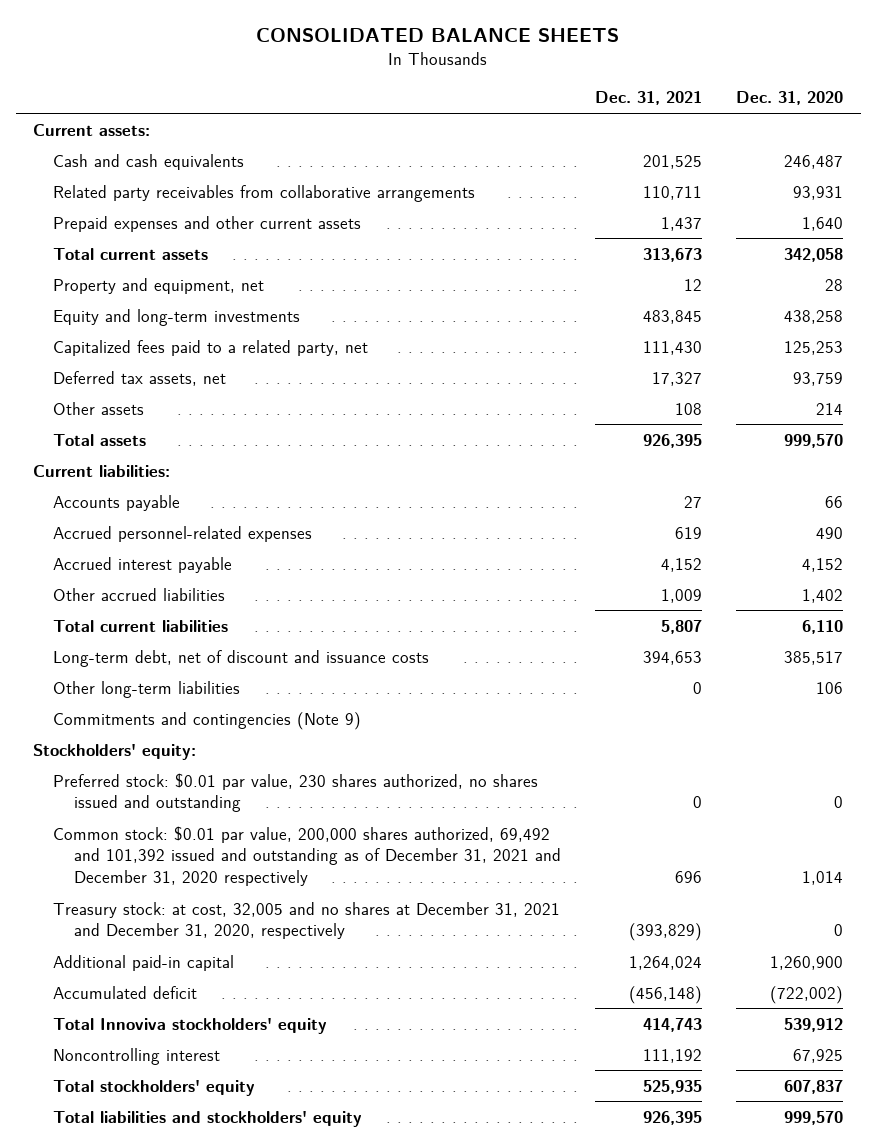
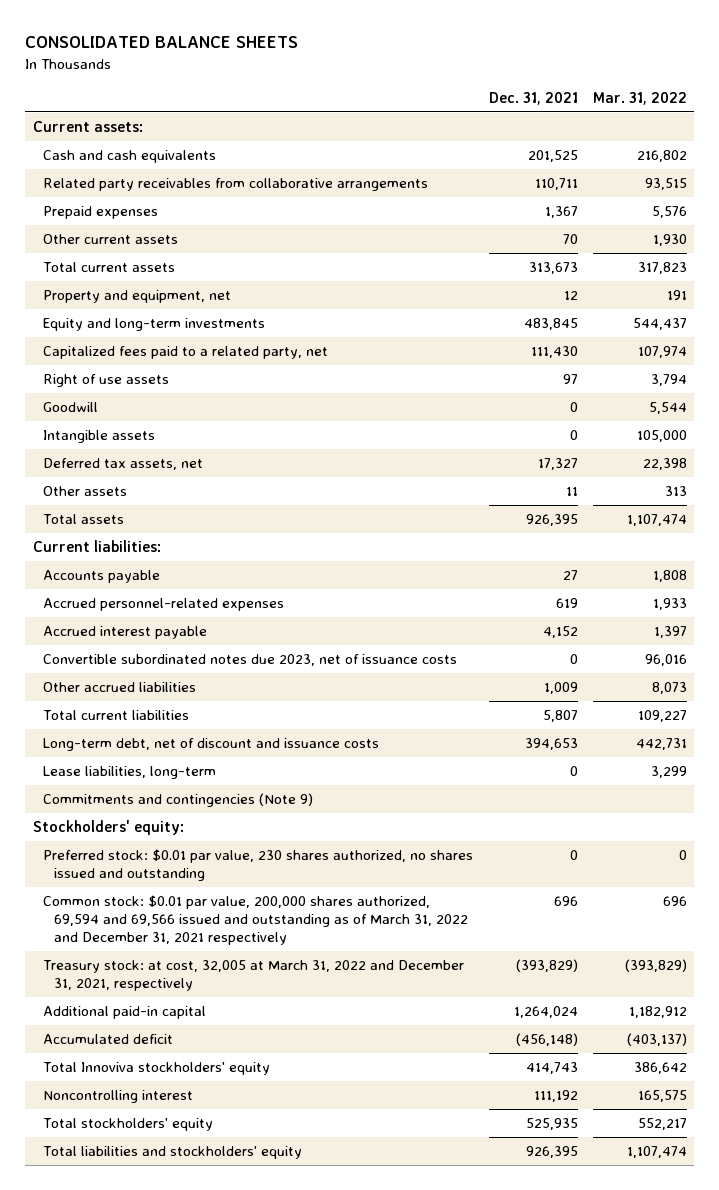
- | Dec. 31, 2021 | Dec. 31, 2020
+ | Dec. 31, 2021 | Mar. 31, 2022
- Prepaid expenses and other current assets | 1,437 | 1,640
+ Prepaid expenses | 1,367 | 5,576
+ Other current assets | 70 | 1,930
+ Right of use assets | 97 | 3,794
+ Goodwill | 0 | 5,544
+ Intangible assets | 0 | 105,000
- Other assets | 108 | 214
+ Other assets | 11 | 313
+ Convertible subordinated notes due 2023, net of issuance costs | 0 | 96,016
- Other long-term liabilities | 0 | 106
+ Lease liabilities, long-term | 0 | 3,299
- Common stock: $0.01 par value, 200,000 shares authorized, 69,492 and 101,392 issued and outstanding as of December 31, 2021 and December 31, 2020 respectively | 696 | 1,014
- Treasury stock: at cost, 32,005 and no shares at December 31, 2021 and December 31, 2020, respectively | (393,829) | 0
+ Common stock: $0.01 par value, 200,000 shares authorized, 69,594 and 69,566 issued and outstanding as of March 31, 2022 and December 31, 2021 respectively | 696 | 696
+ Treasury stock: at cost, 32,005 at March 31, 2022 and December 31, 2021, respectively | (393,829) | (393,829)

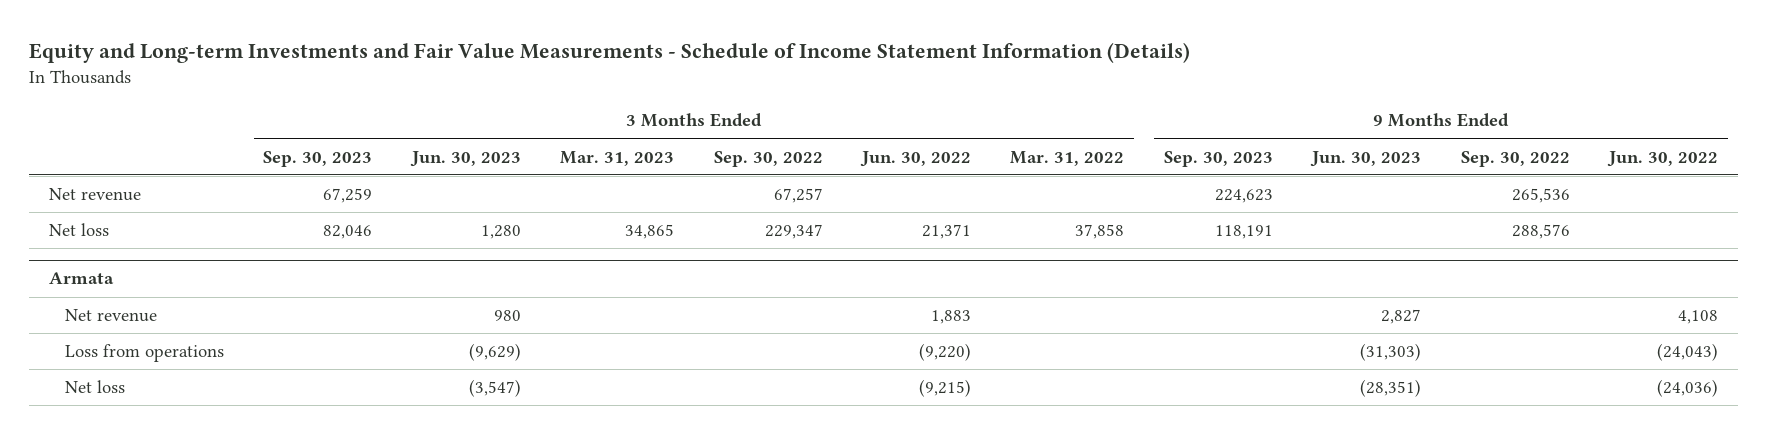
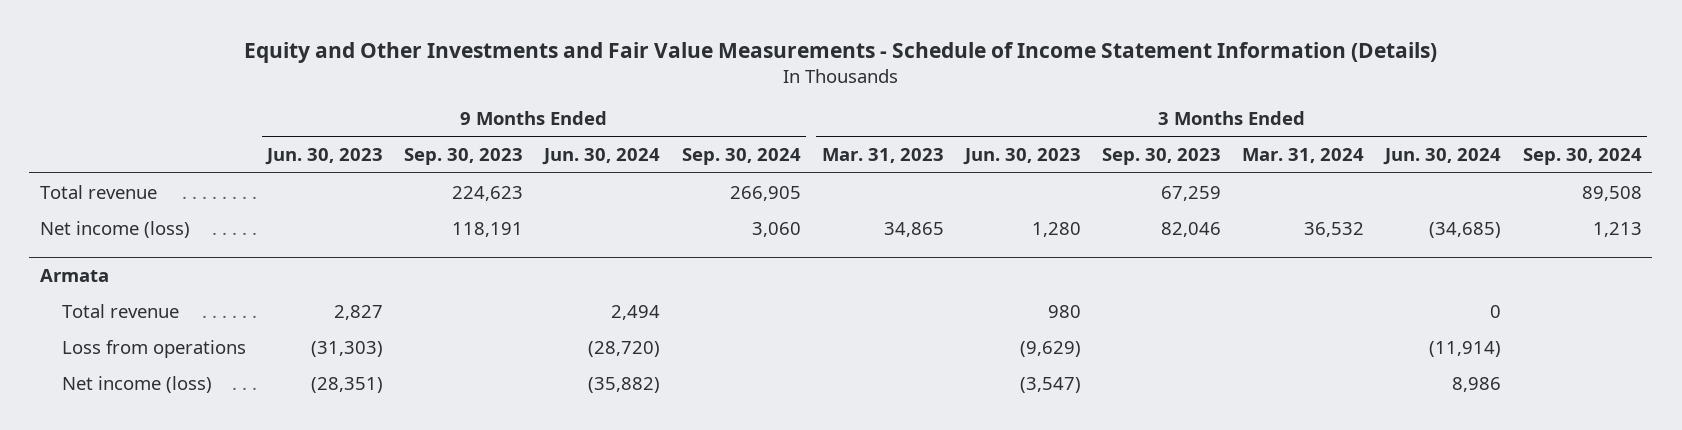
- Equity and Long-term Investments and Fair Value Measurements - Schedule of Income Statement Information (Details)
+ Equity and Other Investments and Fair Value Measurements - Schedule of Income Statement Information (Details)
- | 3 Months Ended Sep. 30, 2023 | 3 Months Ended Jun. 30, 2023 | 3 Months Ended Mar. 31, 2023 | 3 Months Ended Sep. 30, 2022 | 3 Months Ended Jun. 30, 2022 | 3 Months Ended Mar. 31, 2022 | 9 Months Ended Sep. 30, 2023 | 9 Months Ended Jun. 30, 2023 | 9 Months Ended Sep. 30, 2022 | 9 Months Ended Jun. 30, 2022
+ | 9 Months Ended Jun. 30, 2023 | 9 Months Ended Sep. 30, 2023 | 9 Months Ended Jun. 30, 2024 | 9 Months Ended Sep. 30, 2024 | 3 Months Ended Mar. 31, 2023 | 3 Months Ended Jun. 30, 2023 | 3 Months Ended Sep. 30, 2023 | 3 Months Ended Mar. 31, 2024 | 3 Months Ended Jun. 30, 2024 | 3 Months Ended Sep. 30, 2024
- Net revenue | 67,259 | | | 67,257 | | | 224,623 | | 265,536 |
- Net loss | 82,046 | 1,280 | 34,865 | 229,347 | 21,371 | 37,858 | 118,191 | | 288,576 |
+ Total revenue | | 224,623 | | 266,905 | | | 67,259 | | | 89,508
+ Net income (loss) | | 118,191 | | 3,060 | 34,865 | 1,280 | 82,046 | 36,532 | (34,685) | 1,213
@ Armata
- Net revenue | | 980 | | | 1,883 | | | 2,827 | | 4,108
+ Total revenue | 2,827 | | 2,494 | | | 980 | | | 0 |
- Net loss | | (3,547) | | | (9,215) | | | (28,351) | | (24,036)
+ Net income (loss) | (28,351) | | (35,882) | | | (3,547) | | | 8,986 |

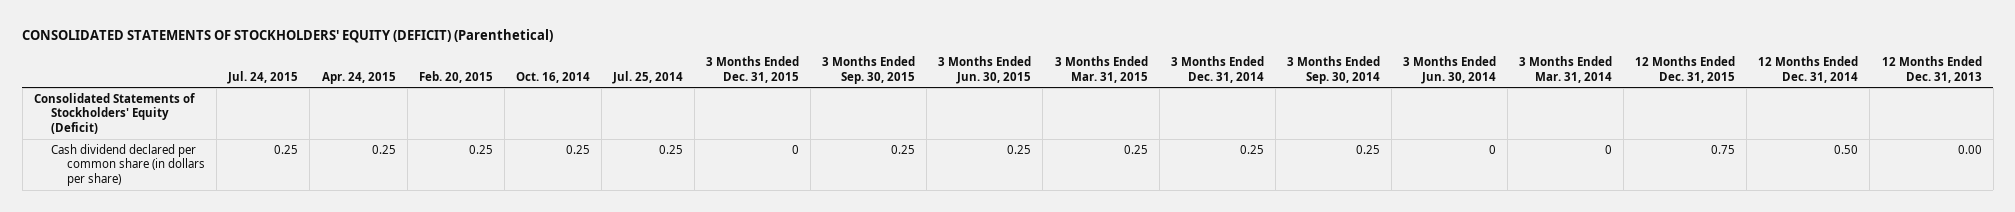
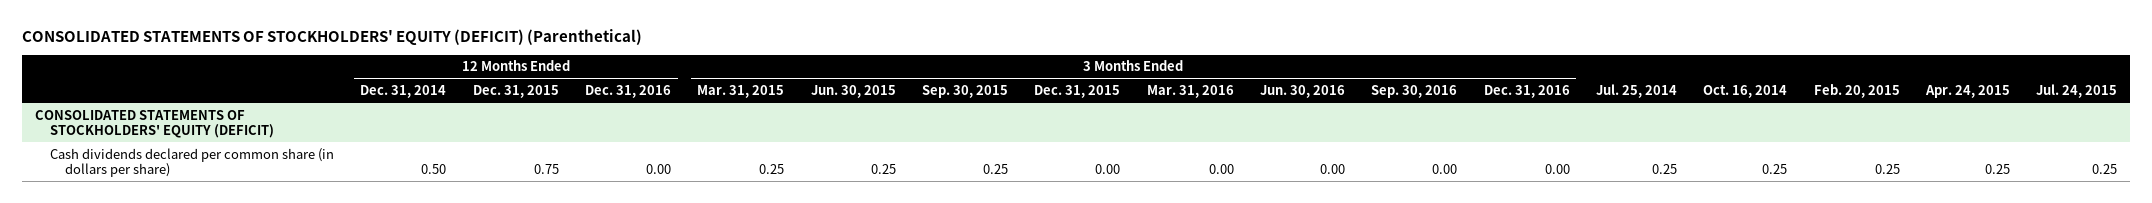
- | Jul. 24, 2015 | Apr. 24, 2015 | Feb. 20, 2015 | Oct. 16, 2014 | Jul. 25, 2014 | 3 Months Ended Dec. 31, 2015 | 3 Months Ended Sep. 30, 2015 | 3 Months Ended Jun. 30, 2015 | 3 Months Ended Mar. 31, 2015 | 3 Months Ended Dec. 31, 2014 | 3 Months Ended Sep. 30, 2014 | 3 Months Ended Jun. 30, 2014 | 3 Months Ended Mar. 31, 2014 | 12 Months Ended Dec. 31, 2015 | 12 Months Ended Dec. 31, 2014 | 12 Months Ended Dec. 31, 2013
+ | 12 Months Ended Dec. 31, 2014 | 12 Months Ended Dec. 31, 2015 | 12 Months Ended Dec. 31, 2016 | 3 Months Ended Mar. 31, 2015 | 3 Months Ended Jun. 30, 2015 | 3 Months Ended Sep. 30, 2015 | 3 Months Ended Dec. 31, 2015 | 3 Months Ended Mar. 31, 2016 | 3 Months Ended Jun. 30, 2016 | 3 Months Ended Sep. 30, 2016 | 3 Months Ended Dec. 31, 2016 | Jul. 25, 2014 | Oct. 16, 2014 | Feb. 20, 2015 | Apr. 24, 2015 | Jul. 24, 2015
- Consolidated Statements of Stockholders' Equity (Deficit)
- Cash dividend declared per common share (in dollars per share) | 0.25 | 0.25 | 0.25 | 0.25 | 0.25 | 0 | 0.25 | 0.25 | 0.25 | 0.25 | 0.25 | 0 | 0 | 0.75 | 0.50 | 0.00
+ CONSOLIDATED STATEMENTS OF STOCKHOLDERS' EQUITY (DEFICIT)
+ Cash dividends declared per common share (in dollars per share) | 0.50 | 0.75 | 0.00 | 0.25 | 0.25 | 0.25 | 0.00 | 0.00 | 0.00 | 0.00 | 0.00 | 0.25 | 0.25 | 0.25 | 0.25 | 0.25

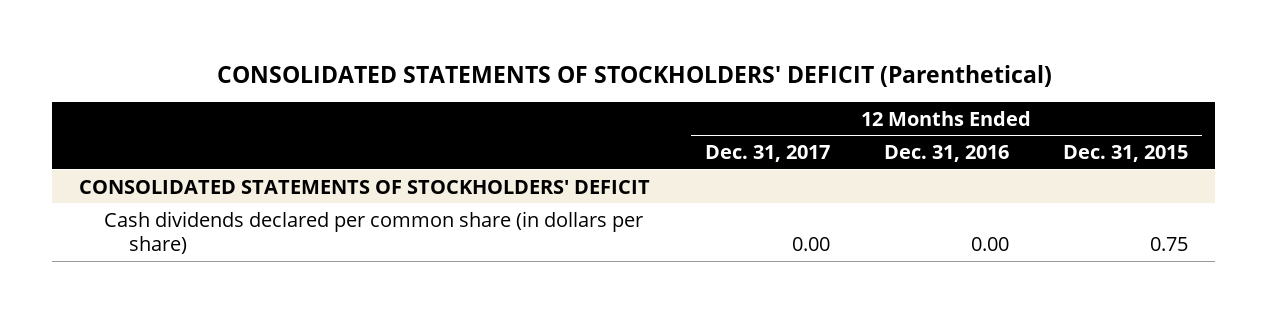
- CONSOLIDATED STATEMENTS OF STOCKHOLDERS' EQUITY (DEFICIT) (Parenthetical)
+ CONSOLIDATED STATEMENTS OF STOCKHOLDERS' DEFICIT (Parenthetical)
- | 12 Months Ended Dec. 31, 2014 | 12 Months Ended Dec. 31, 2015 | 12 Months Ended Dec. 31, 2016 | 3 Months Ended Mar. 31, 2015 | 3 Months Ended Jun. 30, 2015 | 3 Months Ended Sep. 30, 2015 | 3 Months Ended Dec. 31, 2015 | 3 Months Ended Mar. 31, 2016 | 3 Months Ended Jun. 30, 2016 | 3 Months Ended Sep. 30, 2016 | 3 Months Ended Dec. 31, 2016 | Jul. 25, 2014 | Oct. 16, 2014 | Feb. 20, 2015 | Apr. 24, 2015 | Jul. 24, 2015
+ | 12 Months Ended Dec. 31, 2017 | 12 Months Ended Dec. 31, 2016 | 12 Months Ended Dec. 31, 2015
- CONSOLIDATED STATEMENTS OF STOCKHOLDERS' EQUITY (DEFICIT)
+ CONSOLIDATED STATEMENTS OF STOCKHOLDERS' DEFICIT

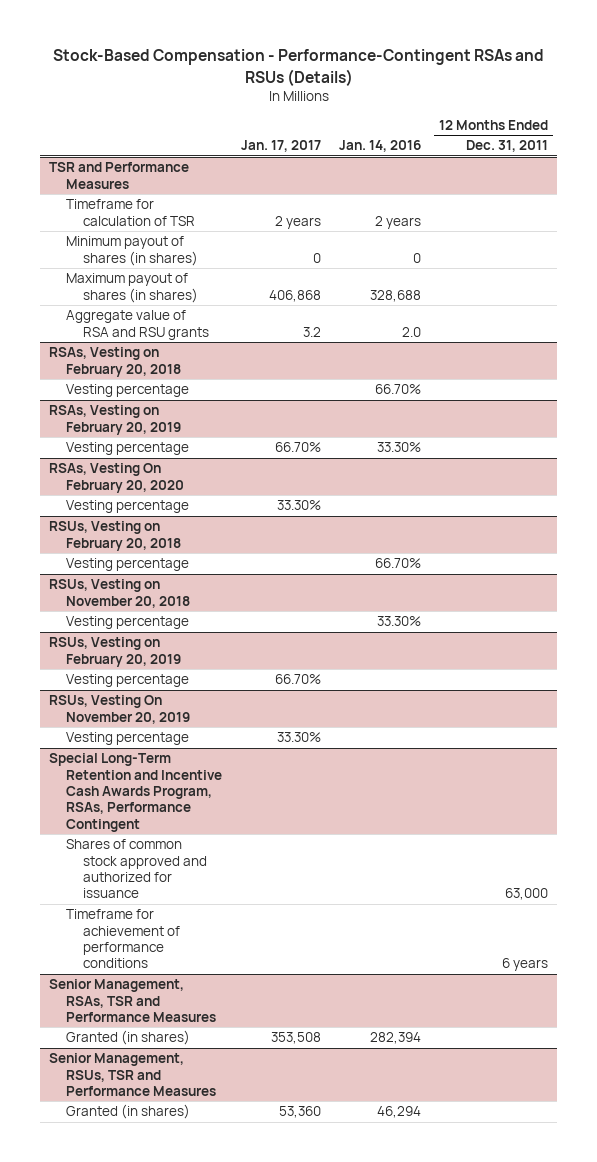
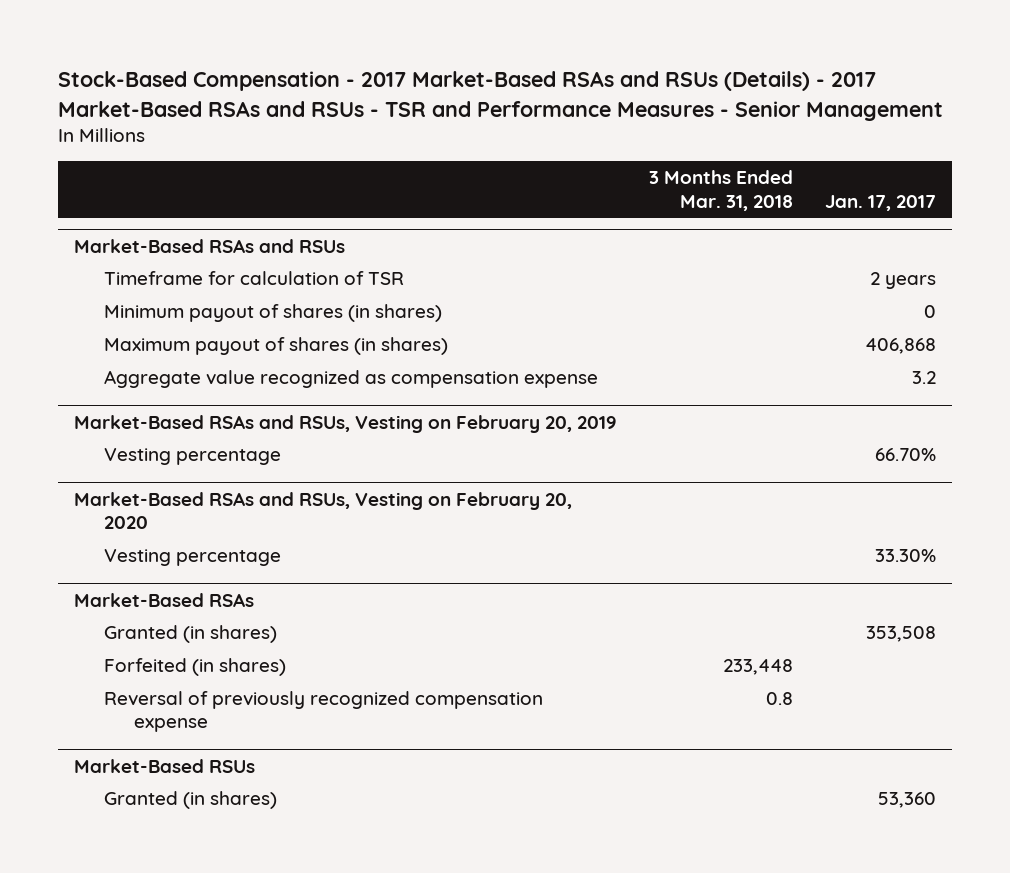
- Stock-Based Compensation - Performance-Contingent RSAs and RSUs (Details)
+ Stock-Based Compensation - 2017 Market-Based RSAs and RSUs (Details) - 2017 Market-Based RSAs and RSUs - TSR and Performance Measures - Senior Management
- | Jan. 17, 2017 | Jan. 14, 2016 | 12 Months Ended Dec. 31, 2011
+ | 3 Months Ended Mar. 31, 2018 | Jan. 17, 2017
- TSR and Performance Measures
+ Market-Based RSAs and RSUs
- Aggregate value of RSA and RSU grants | 3.2 | 2.0 |
- RSAs, Vesting on February 20, 2018
- Vesting percentage | | 66.70% |
- RSAs, Vesting on February 20, 2019
- Vesting percentage | 66.70% | 33.30% |
- RSAs, Vesting On February 20, 2020
- Vesting percentage | 33.30% | |
- RSUs, Vesting on February 20, 2018
- Vesting percentage | | 66.70% |
- RSUs, Vesting on November 20, 2018
- Vesting percentage | | 33.30% |
- RSUs, Vesting on February 20, 2019
+ Aggregate value recognized as compensation expense | | 3.2
+ Market-Based RSAs and RSUs, Vesting on February 20, 2019
- RSUs, Vesting On November 20, 2019
+ Market-Based RSAs and RSUs, Vesting on February 20, 2020
- Special Long-Term Retention and Incentive Cash Awards Program, RSAs, Performance Contingent
- Shares of common stock approved and authorized for issuance | | | 63,000
- Timeframe for achievement of performance conditions | | | 6 years
- Senior Management, RSAs, TSR and Performance Measures
+ Market-Based RSAs
- Senior Management, RSUs, TSR and Performance Measures
+ Forfeited (in shares) | 233,448 |
+ Reversal of previously recognized compensation expense | 0.8 |
+ Market-Based RSUs

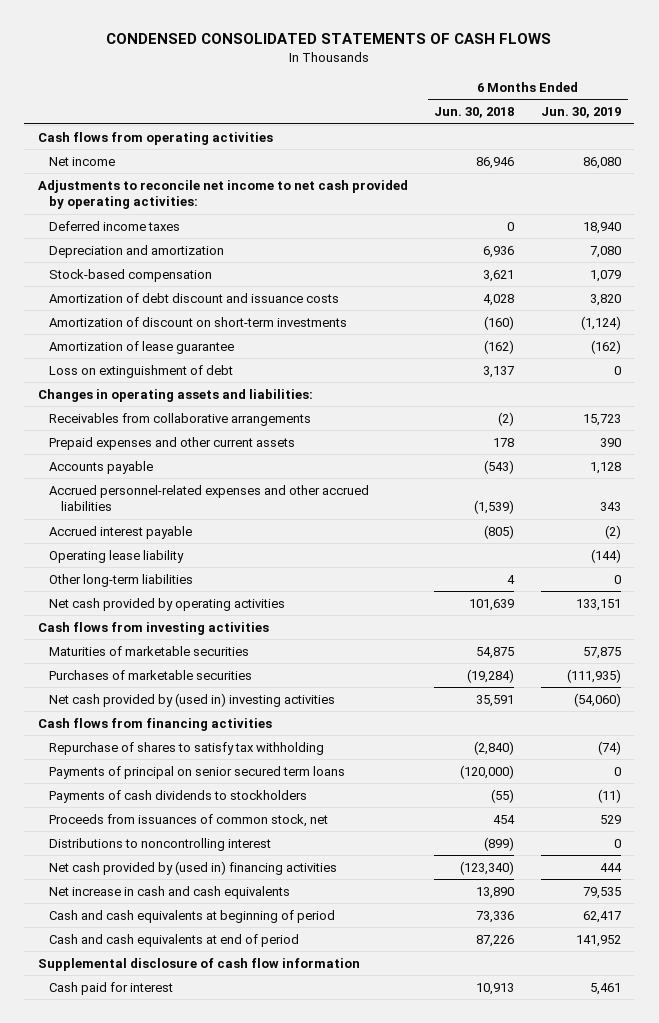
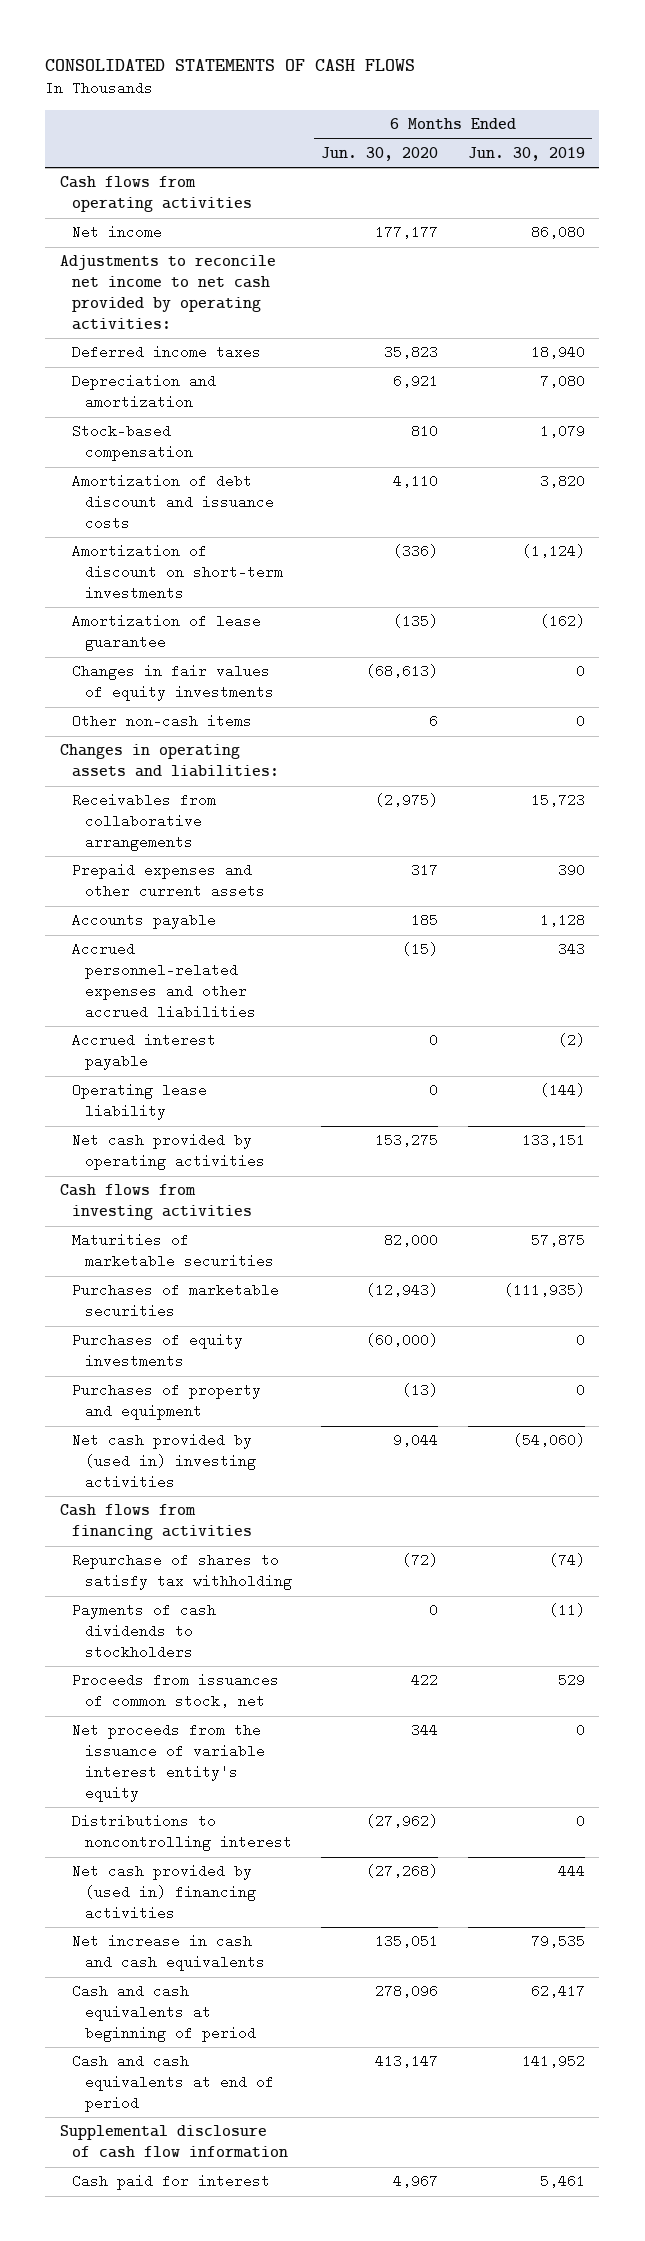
- CONDENSED CONSOLIDATED STATEMENTS OF CASH FLOWS
+ CONSOLIDATED STATEMENTS OF CASH FLOWS
- | 6 Months Ended Jun. 30, 2018 | 6 Months Ended Jun. 30, 2019
+ | 6 Months Ended Jun. 30, 2020 | 6 Months Ended Jun. 30, 2019
- Loss on extinguishment of debt | 3,137 | 0
+ Changes in fair values of equity investments | (68,613) | 0
+ Other non-cash items | 6 | 0
- Other long-term liabilities | 4 | 0
+ Purchases of equity investments | (60,000) | 0
+ Purchases of property and equipment | (13) | 0
- Payments of principal on senior secured term loans | (120,000) | 0
+ Net proceeds from the issuance of variable interest entity's equity | 344 | 0

